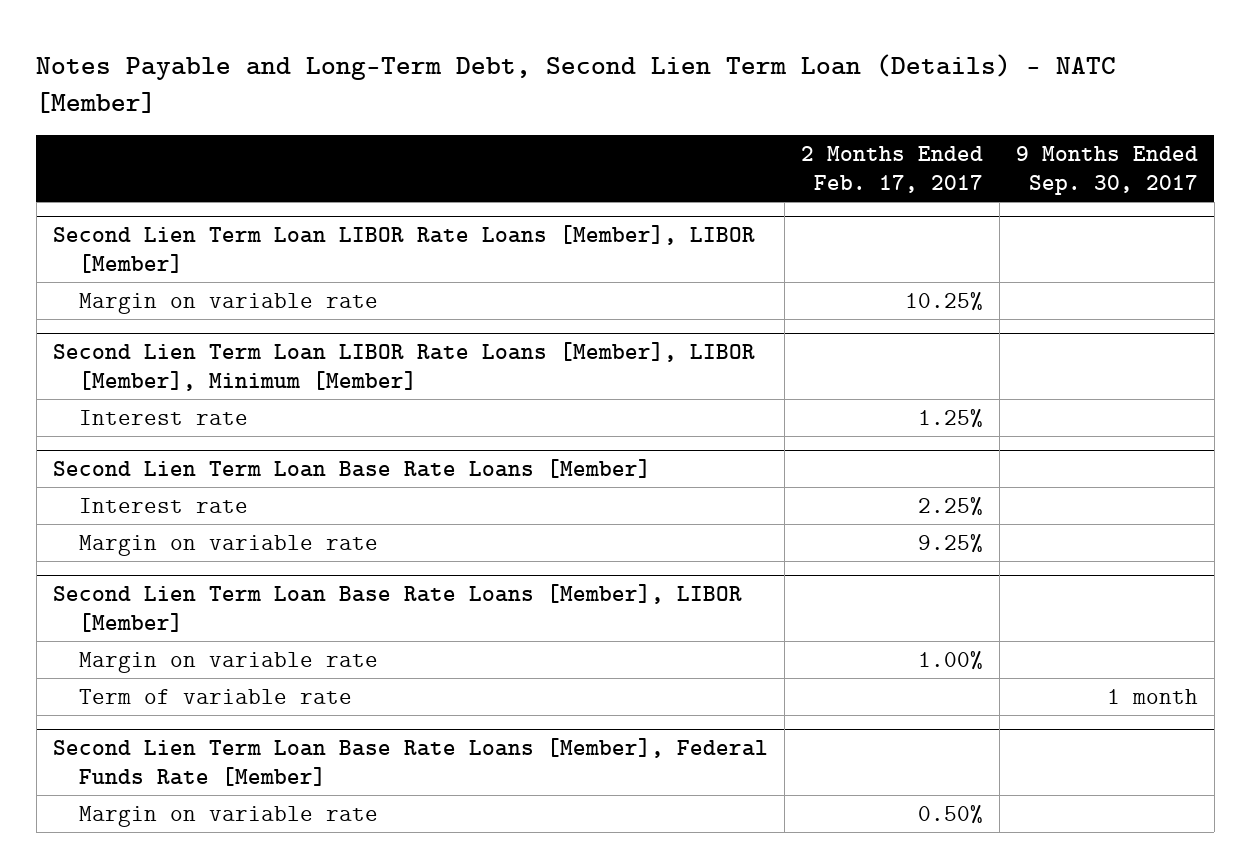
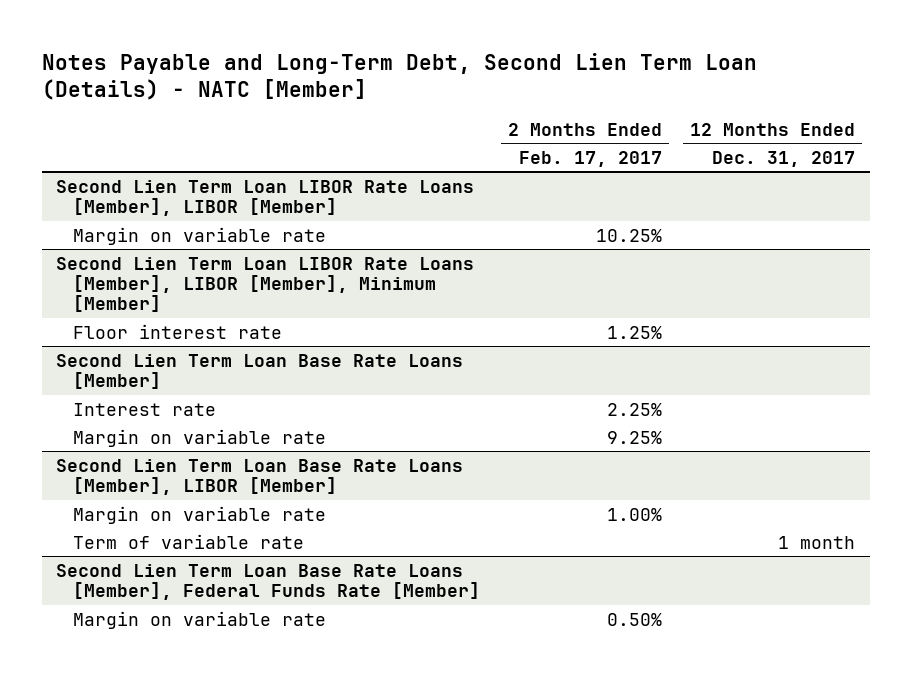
- | 2 Months Ended Feb. 17, 2017 | 9 Months Ended Sep. 30, 2017
+ | 2 Months Ended Feb. 17, 2017 | 12 Months Ended Dec. 31, 2017
@ Second Lien Term Loan LIBOR Rate Loans [Member], LIBOR [Member], Minimum [Member]
- Interest rate | 1.25% |
+ Floor interest rate | 1.25% |

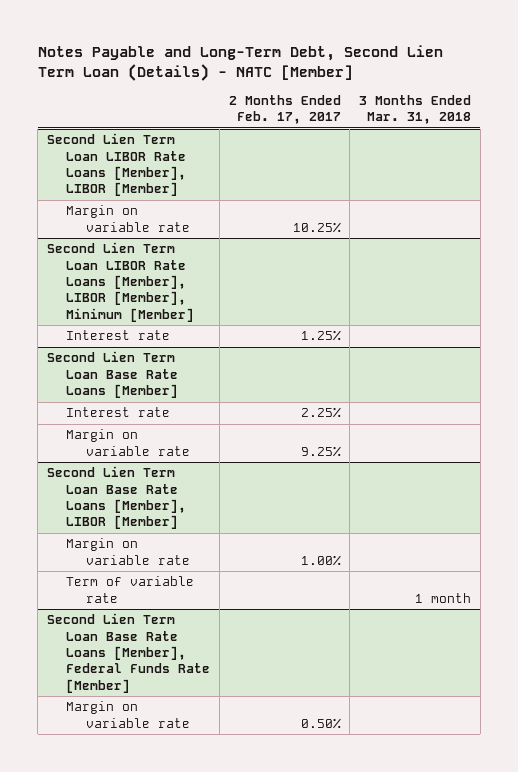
- | 2 Months Ended Feb. 17, 2017 | 12 Months Ended Dec. 31, 2017
+ | 2 Months Ended Feb. 17, 2017 | 3 Months Ended Mar. 31, 2018
@ Second Lien Term Loan LIBOR Rate Loans [Member], LIBOR [Member], Minimum [Member]
- Floor interest rate | 1.25% |
+ Interest rate | 1.25% |

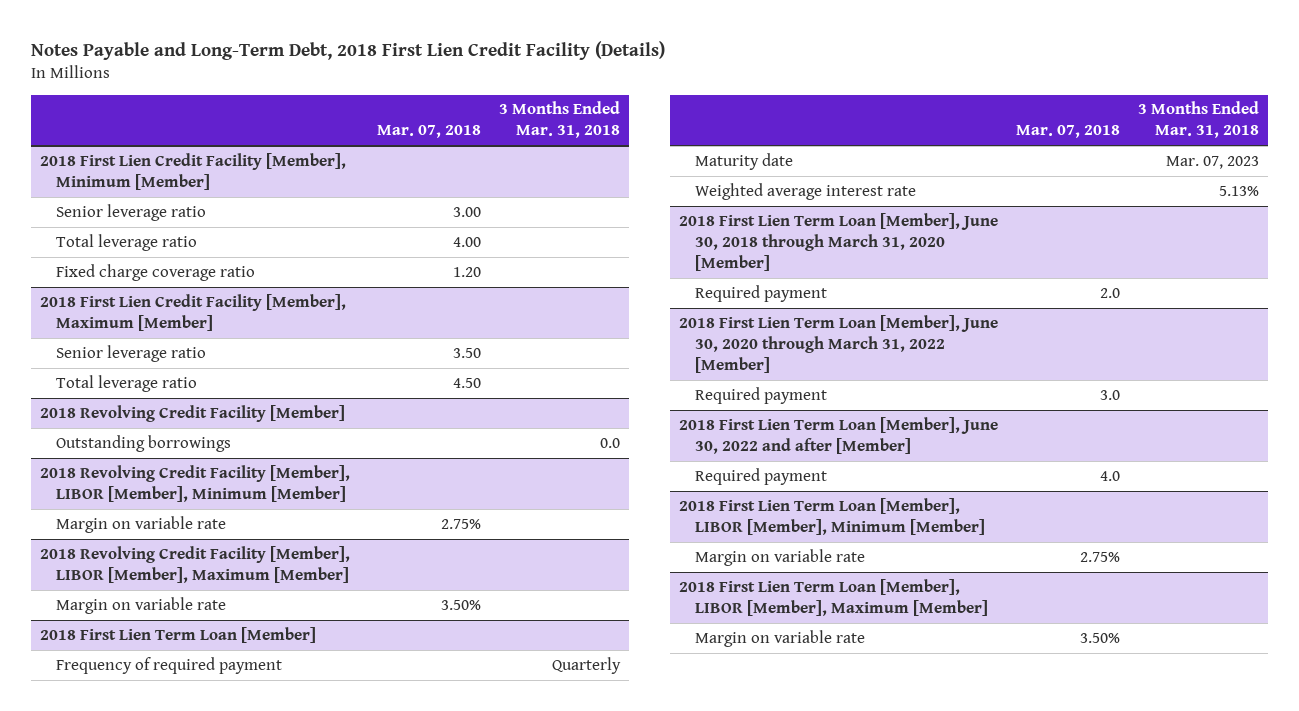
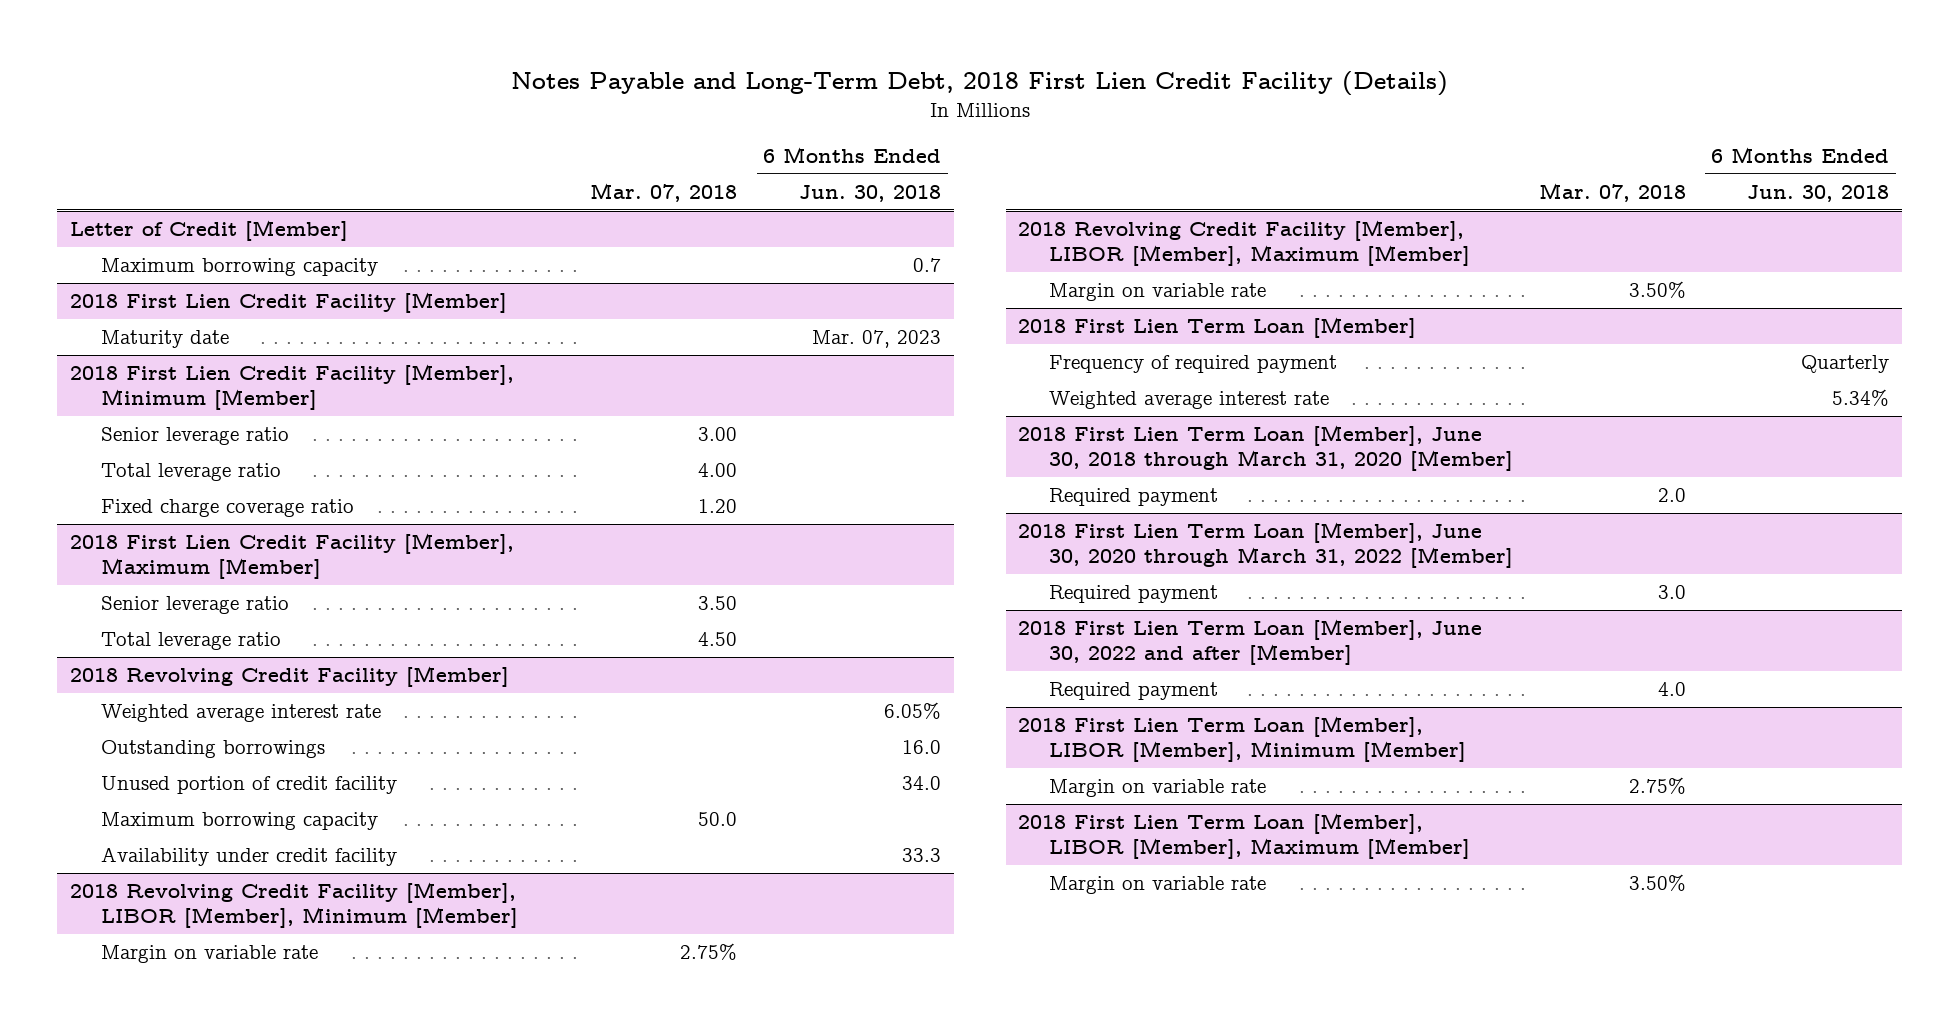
- | Mar. 07, 2018 | 3 Months Ended Mar. 31, 2018
+ | Mar. 07, 2018 | 6 Months Ended Jun. 30, 2018
+ Letter of Credit [Member]
+ Maximum borrowing capacity | | 0.7
+ 2018 First Lien Credit Facility [Member]
+ Maturity date | | Mar. 07, 2023
@ 2018 Revolving Credit Facility [Member]
+ Weighted average interest rate | | 6.05%
+ Unused portion of credit facility | | 34.0
+ Maximum borrowing capacity | 50.0 |
+ Availability under credit facility | | 33.3
@ 2018 First Lien Term Loan [Member]
- Maturity date | | Mar. 07, 2023

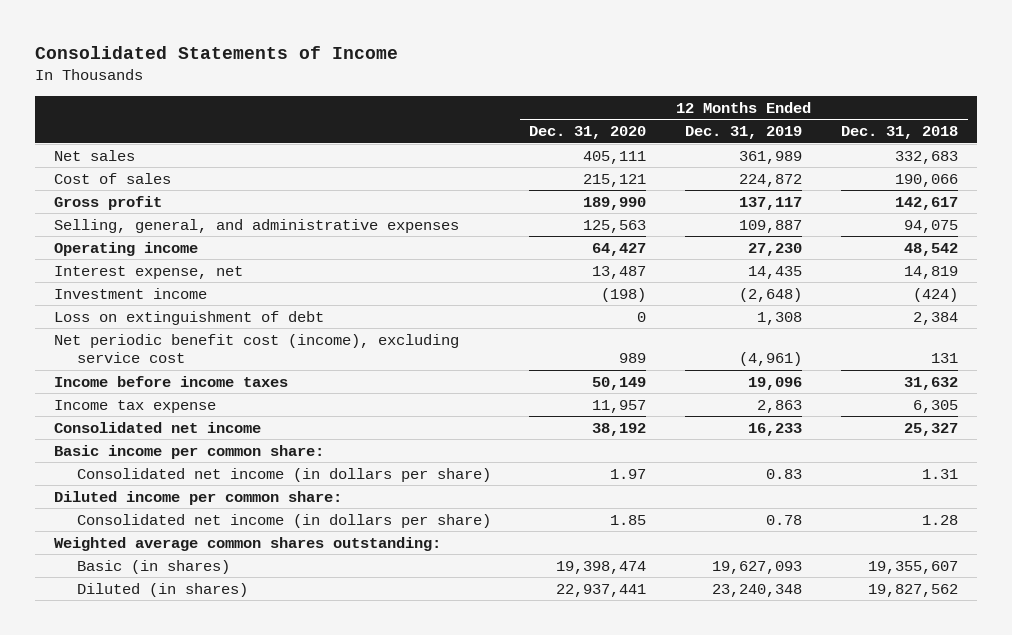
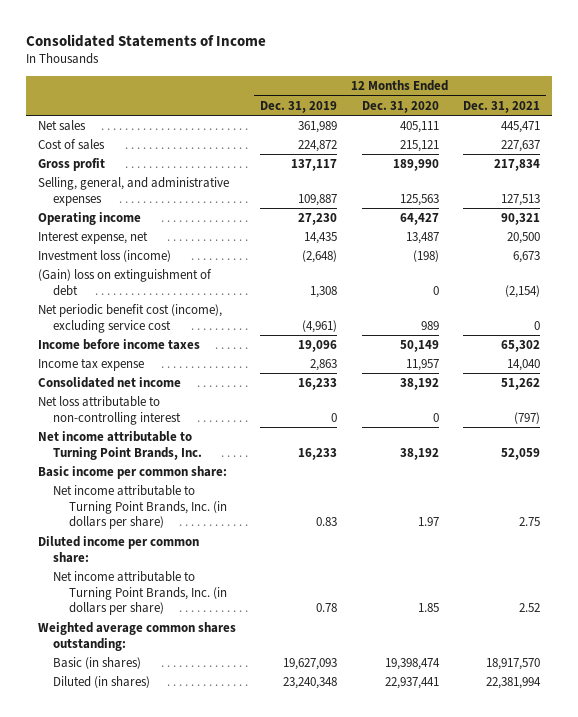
- | 12 Months Ended Dec. 31, 2020 | 12 Months Ended Dec. 31, 2019 | 12 Months Ended Dec. 31, 2018
+ | 12 Months Ended Dec. 31, 2019 | 12 Months Ended Dec. 31, 2020 | 12 Months Ended Dec. 31, 2021
- Investment income | (198) | (2,648) | (424)
- Loss on extinguishment of debt | 0 | 1,308 | 2,384
+ Investment loss (income) | (2,648) | (198) | 6,673
+ (Gain) loss on extinguishment of debt | 1,308 | 0 | (2,154)
+ Net loss attributable to non-controlling interest | 0 | 0 | (797)
+ Net income attributable to Turning Point Brands, Inc. | 16,233 | 38,192 | 52,059
- Consolidated net income (in dollars per share) | 1.97 | 0.83 | 1.31
+ Net income attributable to Turning Point Brands, Inc. (in dollars per share) | 0.83 | 1.97 | 2.75
- Consolidated net income (in dollars per share) | 1.85 | 0.78 | 1.28
+ Net income attributable to Turning Point Brands, Inc. (in dollars per share) | 0.78 | 1.85 | 2.52

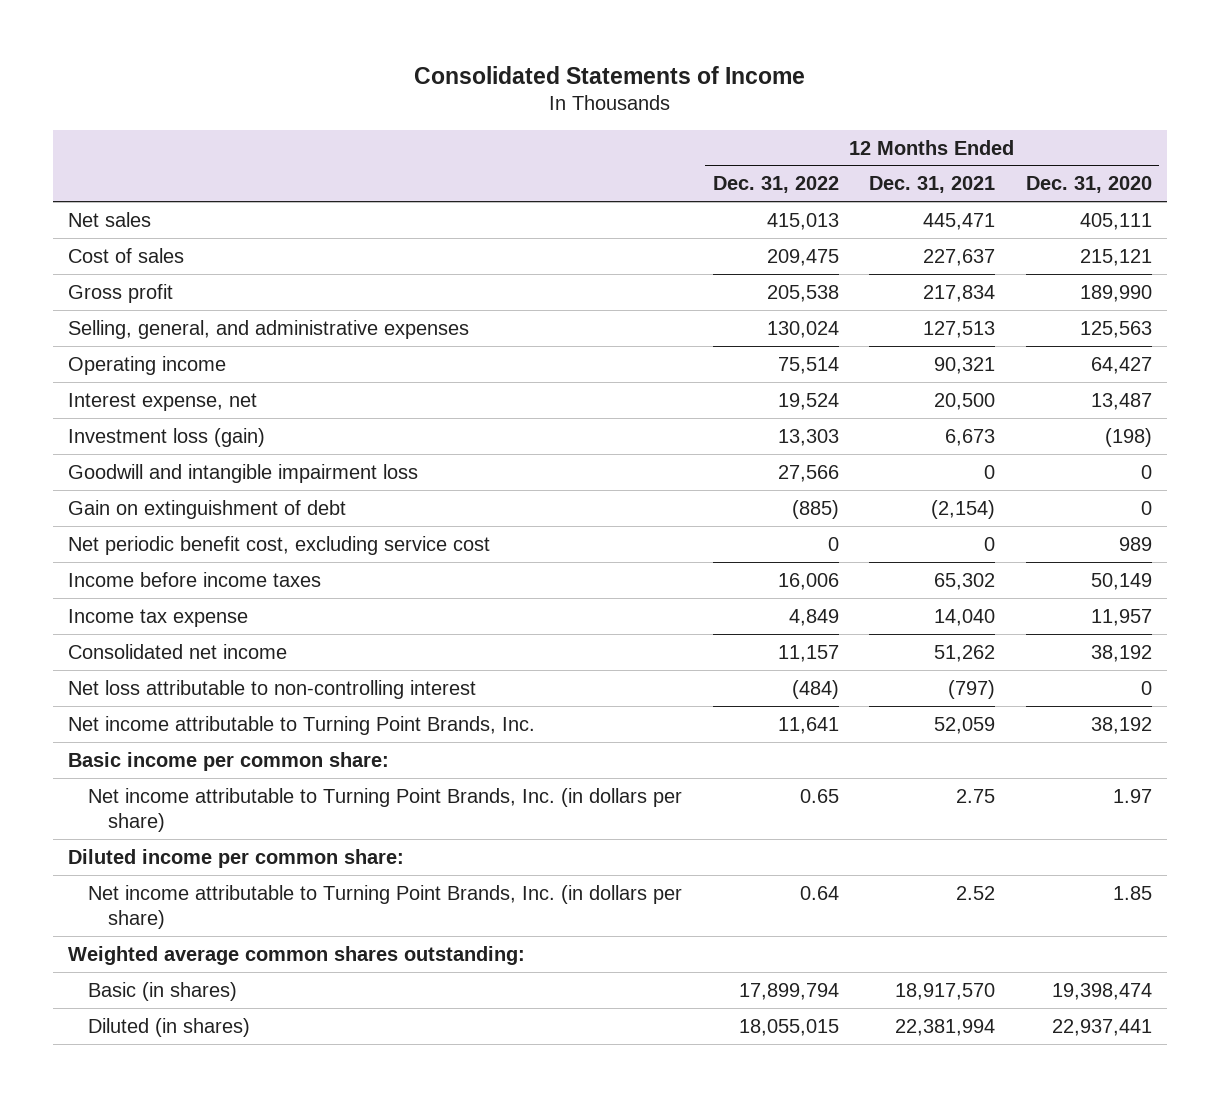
- | 12 Months Ended Dec. 31, 2019 | 12 Months Ended Dec. 31, 2020 | 12 Months Ended Dec. 31, 2021
+ | 12 Months Ended Dec. 31, 2022 | 12 Months Ended Dec. 31, 2021 | 12 Months Ended Dec. 31, 2020
- Investment loss (income) | (2,648) | (198) | 6,673
- (Gain) loss on extinguishment of debt | 1,308 | 0 | (2,154)
- Net periodic benefit cost (income), excluding service cost | (4,961) | 989 | 0
+ Investment loss (gain) | 13,303 | 6,673 | (198)
+ Goodwill and intangible impairment loss | 27,566 | 0 | 0
+ Gain on extinguishment of debt | (885) | (2,154) | 0
+ Net periodic benefit cost, excluding service cost | 0 | 0 | 989

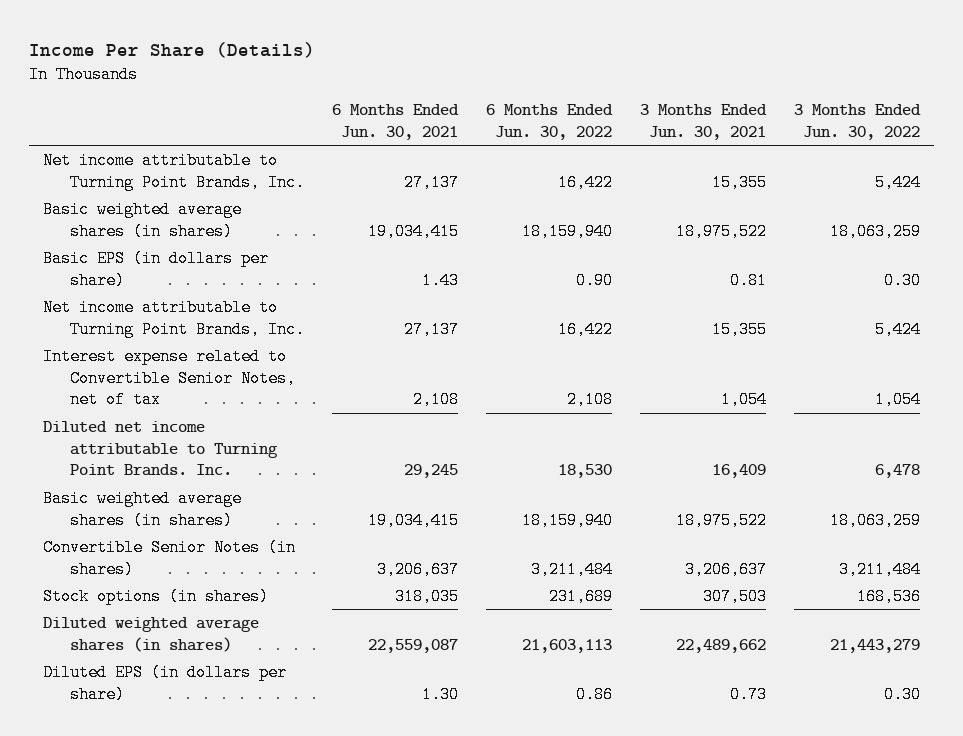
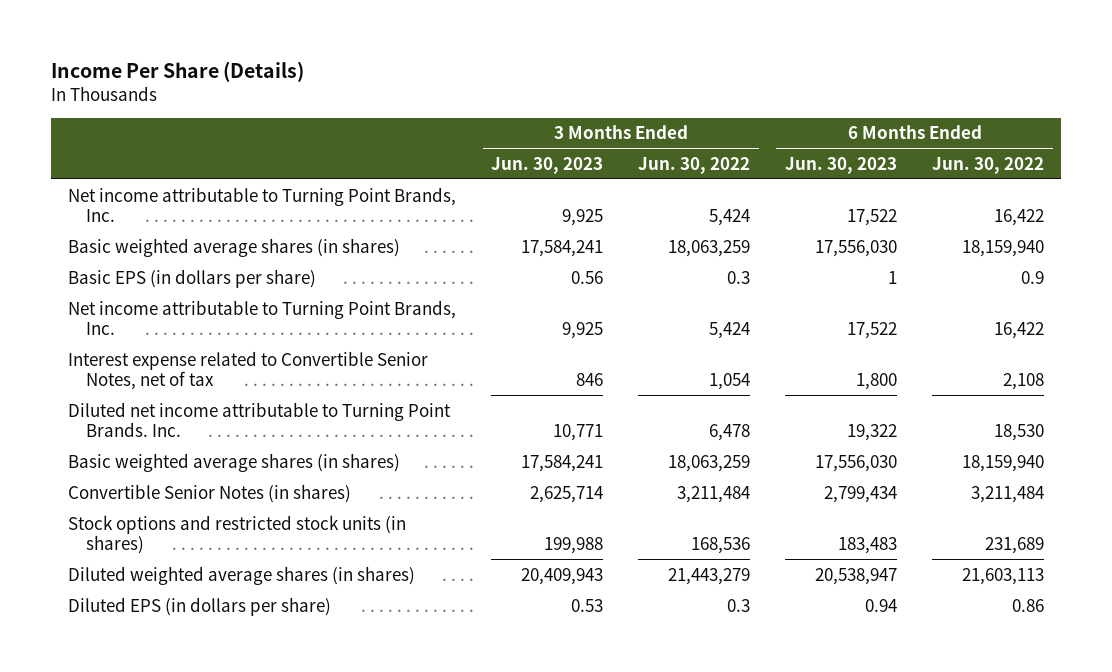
- | 6 Months Ended Jun. 30, 2021 | 6 Months Ended Jun. 30, 2022 | 3 Months Ended Jun. 30, 2021 | 3 Months Ended Jun. 30, 2022
+ | 3 Months Ended Jun. 30, 2023 | 3 Months Ended Jun. 30, 2022 | 6 Months Ended Jun. 30, 2023 | 6 Months Ended Jun. 30, 2022
- Basic EPS (in dollars per share) | 1.43 | 0.90 | 0.81 | 0.30
+ Basic EPS (in dollars per share) | 0.56 | 0.3 | 1 | 0.9
- Stock options (in shares) | 318,035 | 231,689 | 307,503 | 168,536
+ Stock options and restricted stock units (in shares) | 199,988 | 168,536 | 183,483 | 231,689
- Diluted EPS (in dollars per share) | 1.30 | 0.86 | 0.73 | 0.30
+ Diluted EPS (in dollars per share) | 0.53 | 0.3 | 0.94 | 0.86

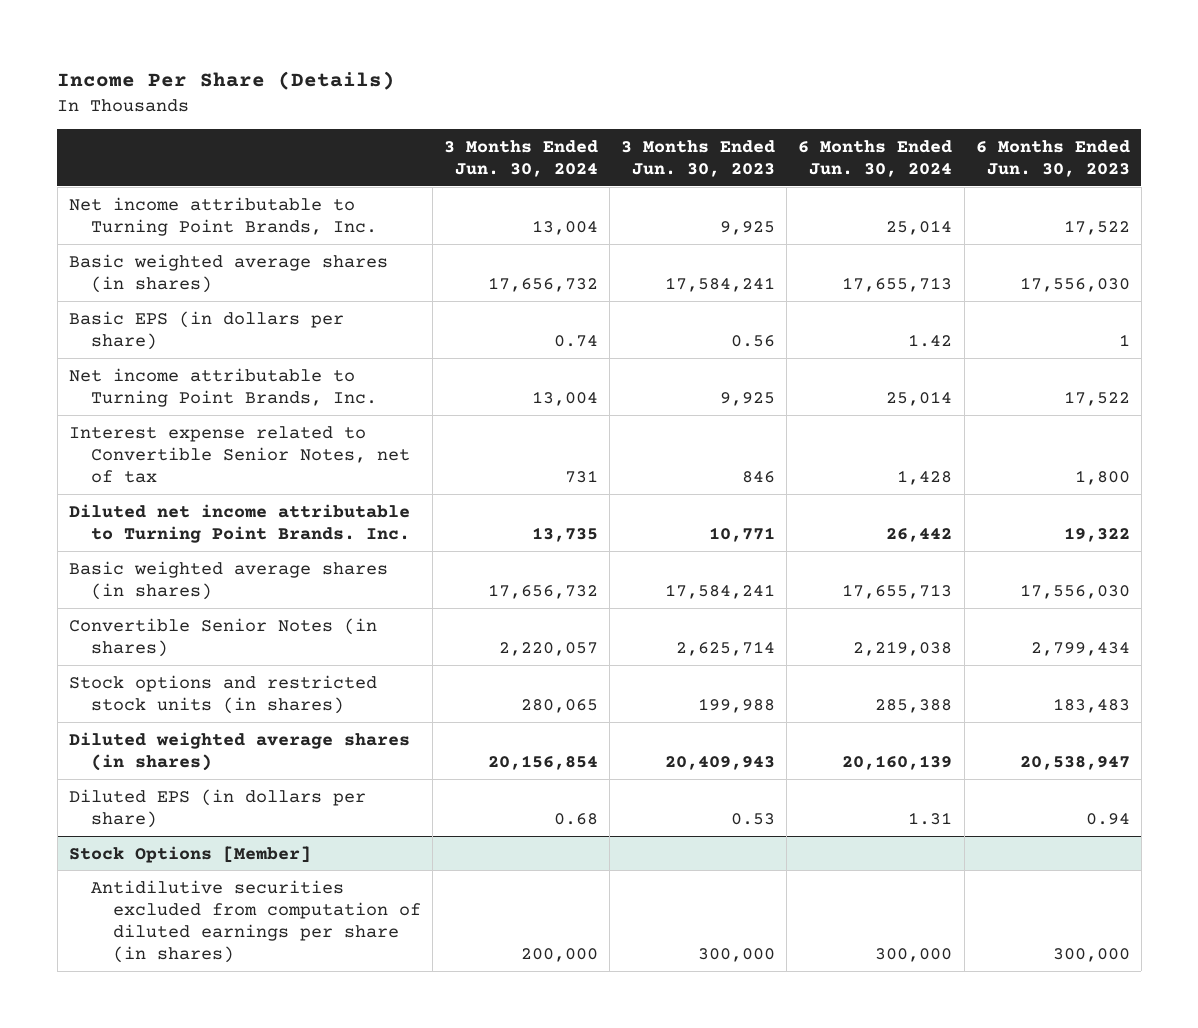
- | 3 Months Ended Jun. 30, 2023 | 3 Months Ended Jun. 30, 2022 | 6 Months Ended Jun. 30, 2023 | 6 Months Ended Jun. 30, 2022
+ | 3 Months Ended Jun. 30, 2024 | 3 Months Ended Jun. 30, 2023 | 6 Months Ended Jun. 30, 2024 | 6 Months Ended Jun. 30, 2023
+ Stock Options [Member]
+ Antidilutive securities excluded from computation of diluted earnings per share (in shares) | 200,000 | 300,000 | 300,000 | 300,000

